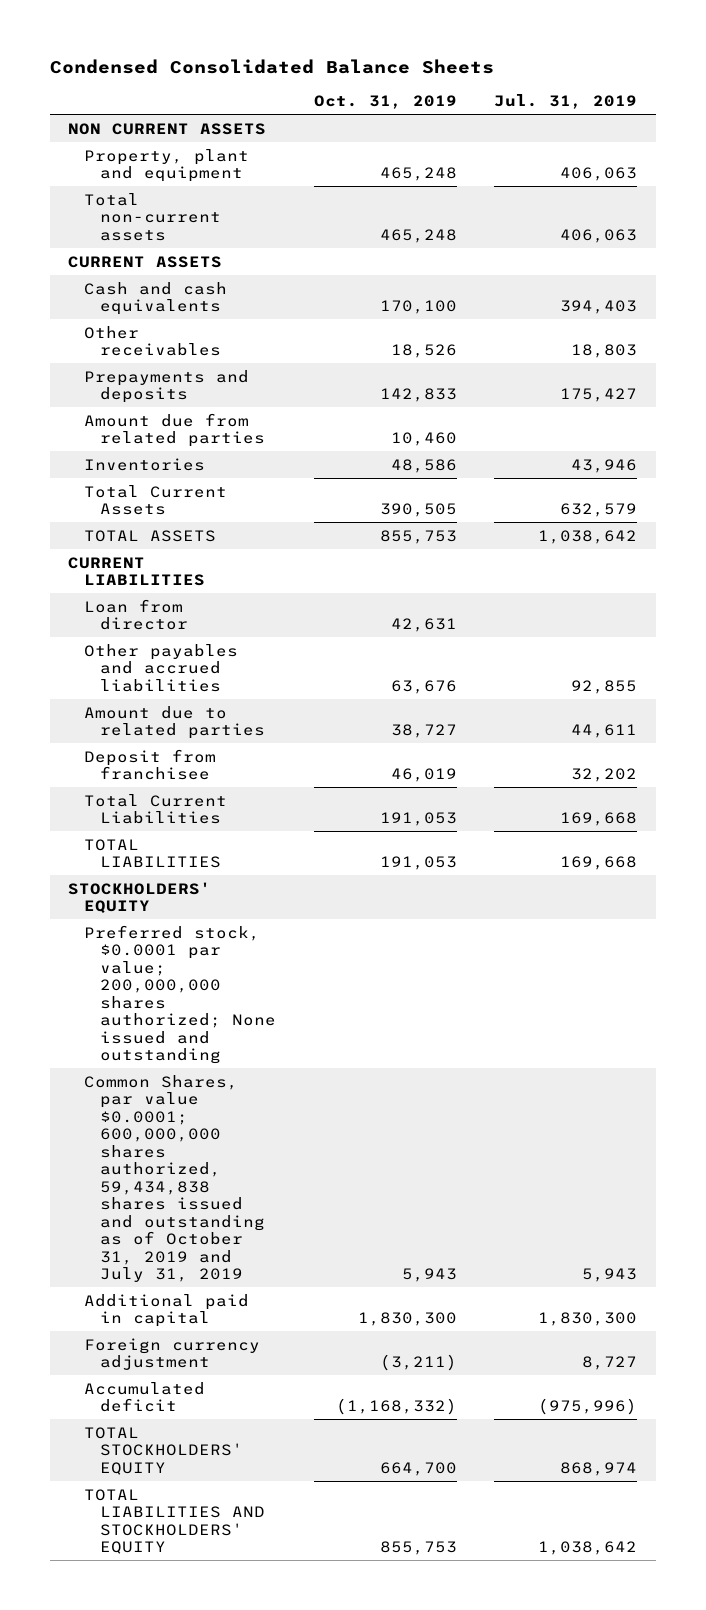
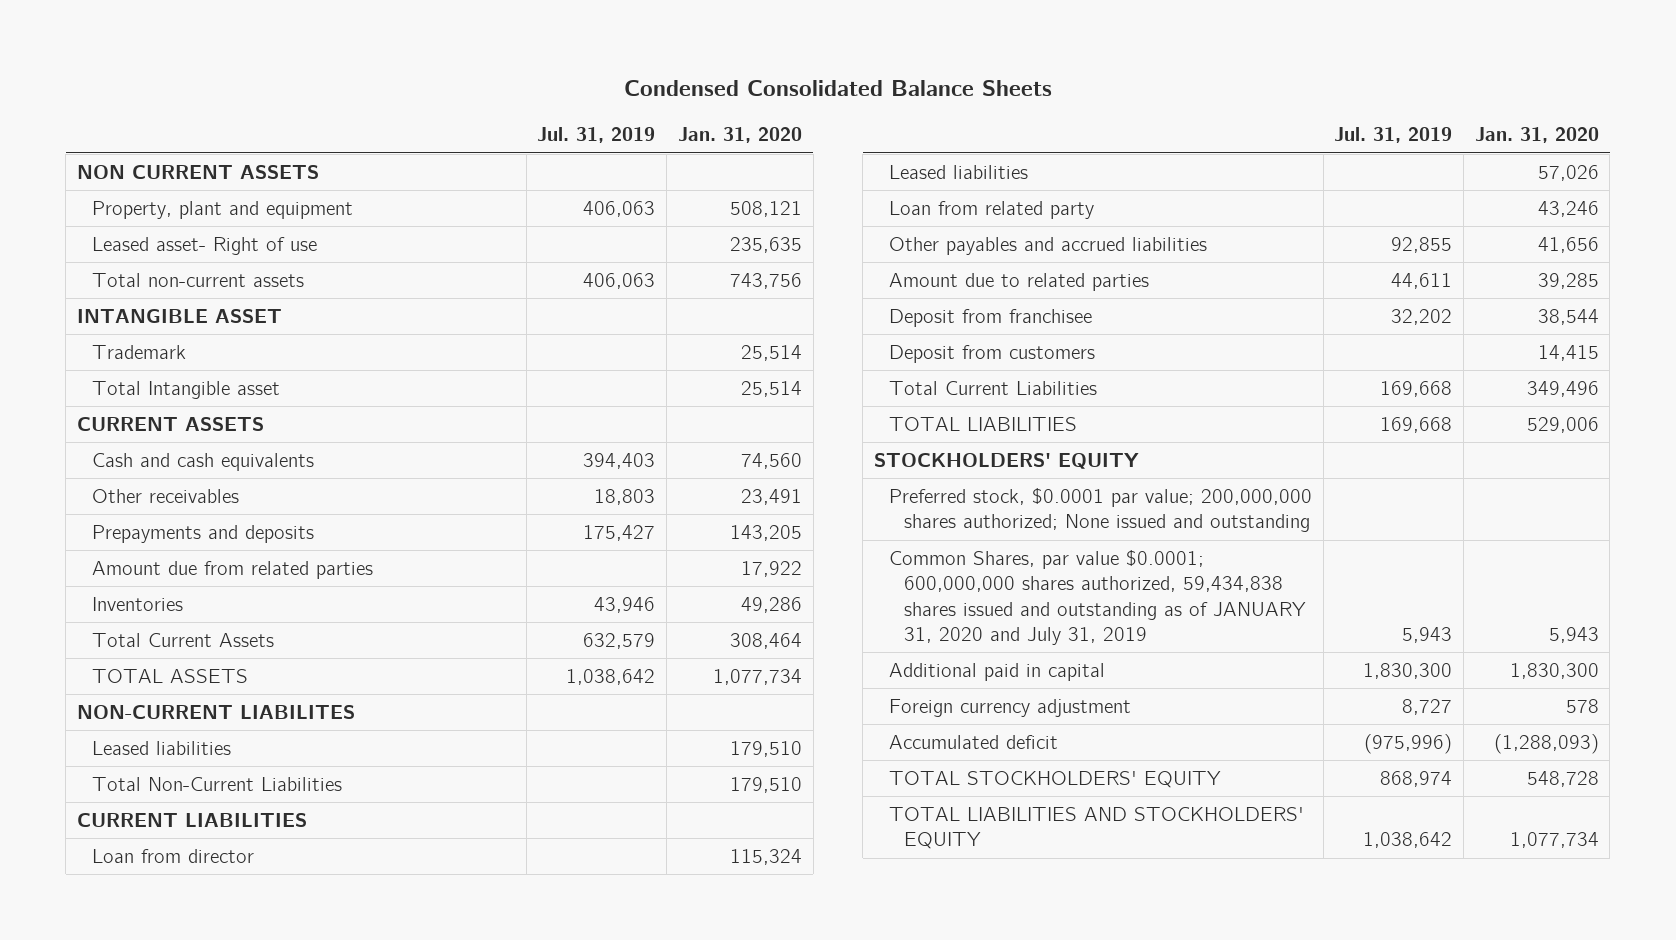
- | Oct. 31, 2019 | Jul. 31, 2019
+ | Jul. 31, 2019 | Jan. 31, 2020
+ Leased asset- Right of use | | 235,635
+ INTANGIBLE ASSET
+ Trademark | | 25,514
+ Total Intangible asset | | 25,514
+ NON-CURRENT LIABILITES
+ Leased liabilities | | 179,510
+ Total Non-Current Liabilities | | 179,510
+ Leased liabilities | | 57,026
+ Loan from related party | | 43,246
+ Deposit from customers | | 14,415
- Common Shares, par value $0.0001; 600,000,000 shares authorized, 59,434,838 shares issued and outstanding as of October 31, 2019 and July 31, 2019 | 5,943 | 5,943
+ Common Shares, par value $0.0001; 600,000,000 shares authorized, 59,434,838 shares issued and outstanding as of JANUARY 31, 2020 and July 31, 2019 | 5,943 | 5,943

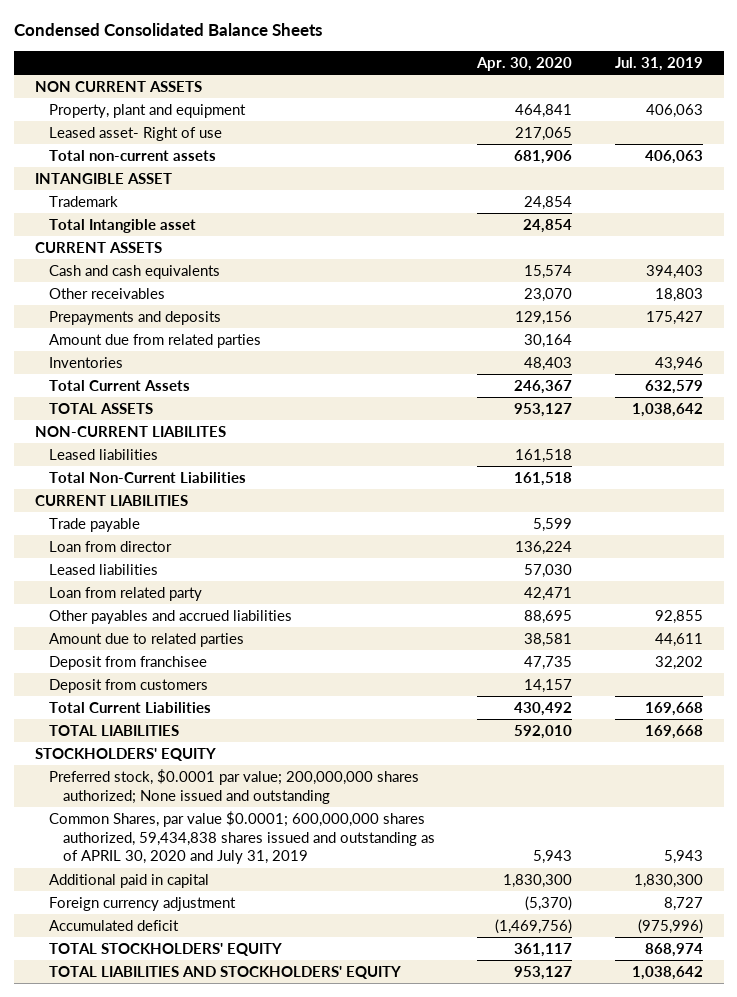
- | Jul. 31, 2019 | Jan. 31, 2020
+ | Apr. 30, 2020 | Jul. 31, 2019
+ Trade payable | 5,599 |
- Common Shares, par value $0.0001; 600,000,000 shares authorized, 59,434,838 shares issued and outstanding as of JANUARY 31, 2020 and July 31, 2019 | 5,943 | 5,943
+ Common Shares, par value $0.0001; 600,000,000 shares authorized, 59,434,838 shares issued and outstanding as of APRIL 30, 2020 and July 31, 2019 | 5,943 | 5,943

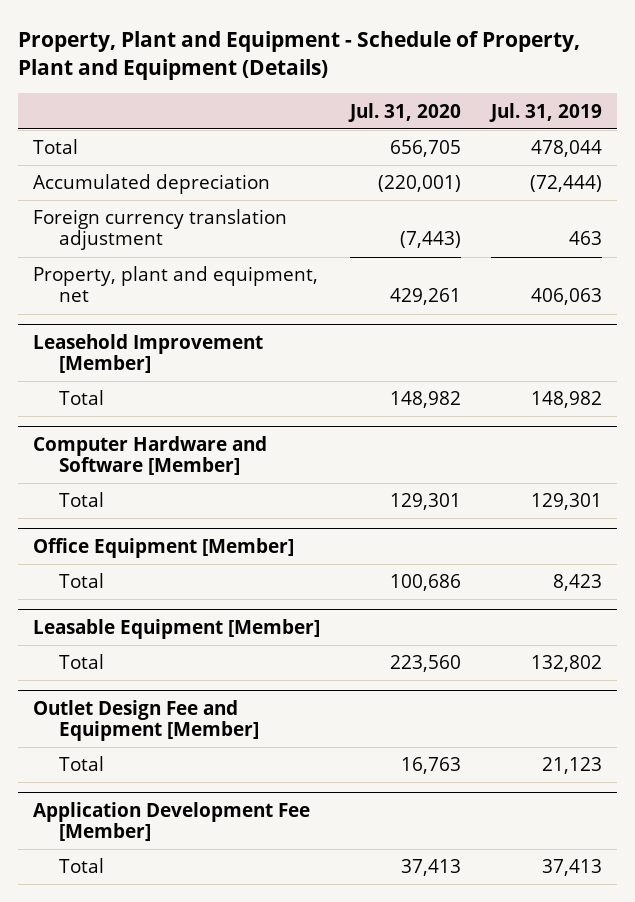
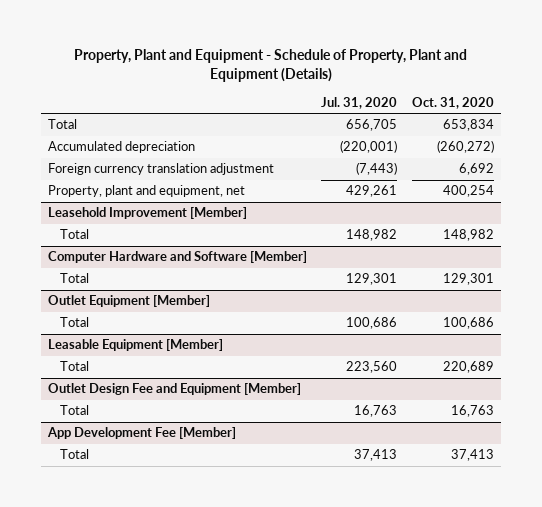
- | Jul. 31, 2020 | Jul. 31, 2019
+ | Jul. 31, 2020 | Oct. 31, 2020
- Office Equipment [Member]
+ Outlet Equipment [Member]
- Application Development Fee [Member]
+ App Development Fee [Member]

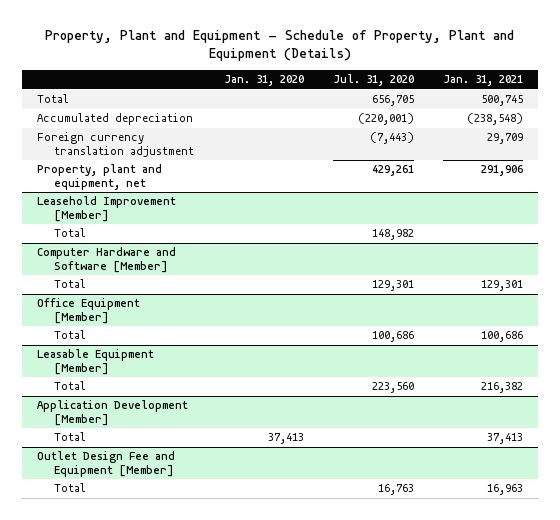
- | Jul. 31, 2020 | Oct. 31, 2020
+ | Jan. 31, 2020 | Jul. 31, 2020 | Jan. 31, 2021
- Outlet Equipment [Member]
+ Office Equipment [Member]
+ Application Development [Member]
+ Total | 37,413 | | 37,413
- App Development Fee [Member]
- Total | 37,413 | 37,413

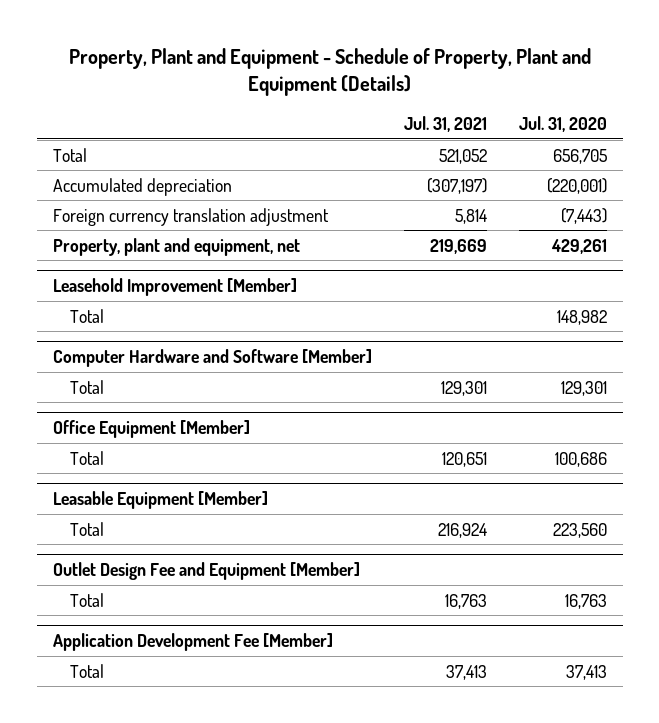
- | Jan. 31, 2020 | Jul. 31, 2020 | Jan. 31, 2021
+ | Jul. 31, 2021 | Jul. 31, 2020
- Application Development [Member]
- Total | 37,413 | | 37,413
+ Application Development Fee [Member]
+ Total | 37,413 | 37,413

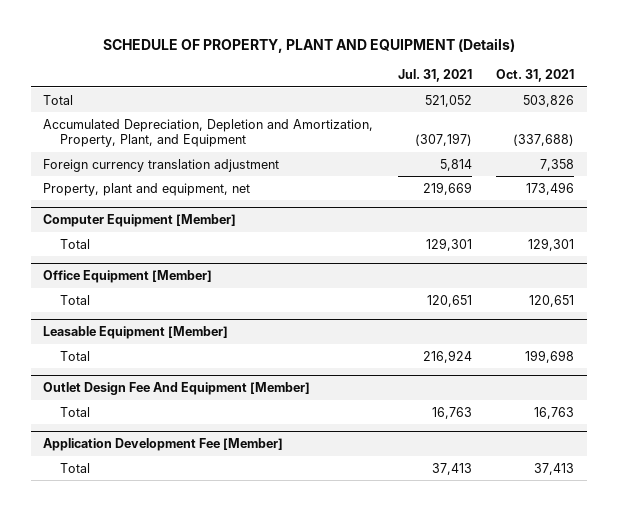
- Property, Plant and Equipment - Schedule of Property, Plant and Equipment (Details)
+ SCHEDULE OF PROPERTY, PLANT AND EQUIPMENT (Details)
- | Jul. 31, 2021 | Jul. 31, 2020
+ | Jul. 31, 2021 | Oct. 31, 2021
- Accumulated depreciation | (307,197) | (220,001)
+ Accumulated Depreciation, Depletion and Amortization, Property, Plant, and Equipment | (307,197) | (337,688)
- Leasehold Improvement [Member]
- Total | | 148,982
- Computer Hardware and Software [Member]
+ Computer Equipment [Member]
- Outlet Design Fee and Equipment [Member]
+ Outlet Design Fee And Equipment [Member]

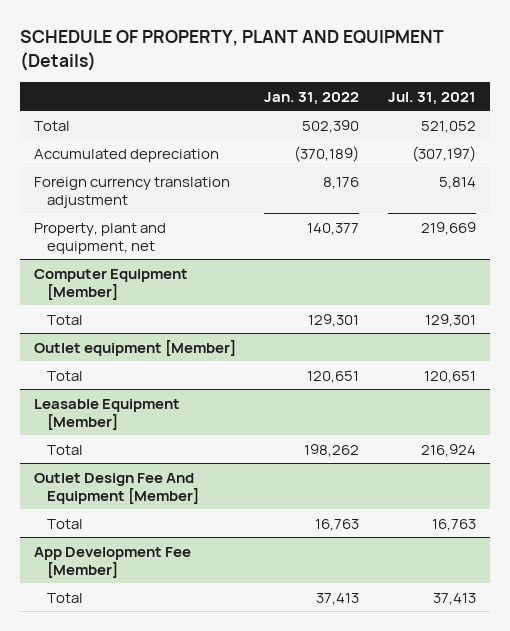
- | Jul. 31, 2021 | Oct. 31, 2021
+ | Jan. 31, 2022 | Jul. 31, 2021
- Accumulated Depreciation, Depletion and Amortization, Property, Plant, and Equipment | (307,197) | (337,688)
+ Accumulated depreciation | (370,189) | (307,197)
- Office Equipment [Member]
+ Outlet equipment [Member]
- Application Development Fee [Member]
+ App Development Fee [Member]

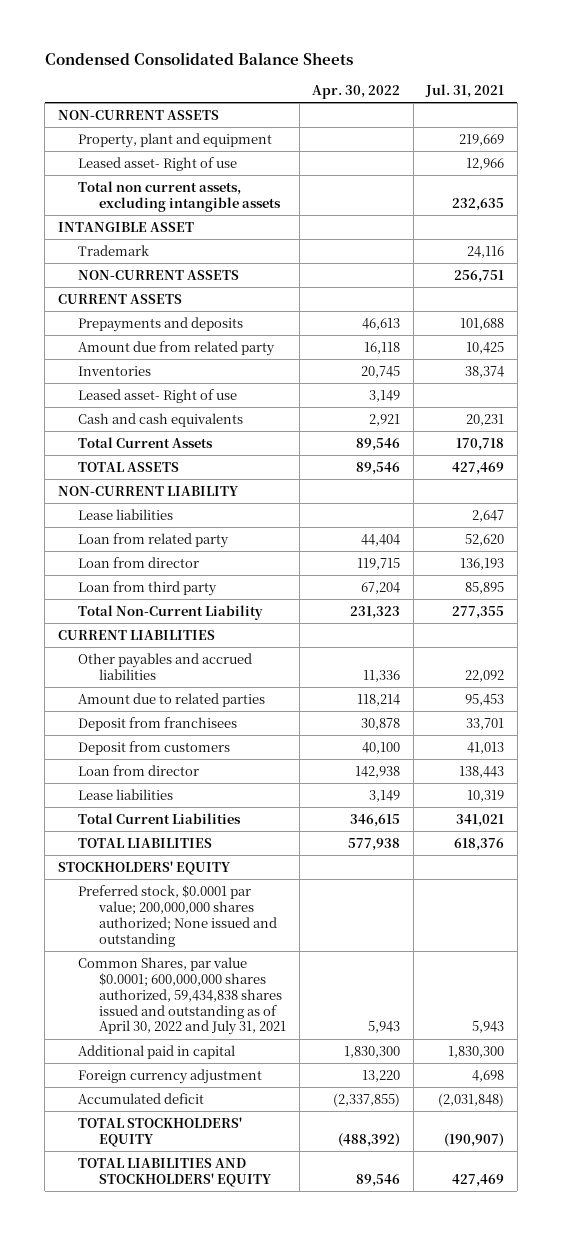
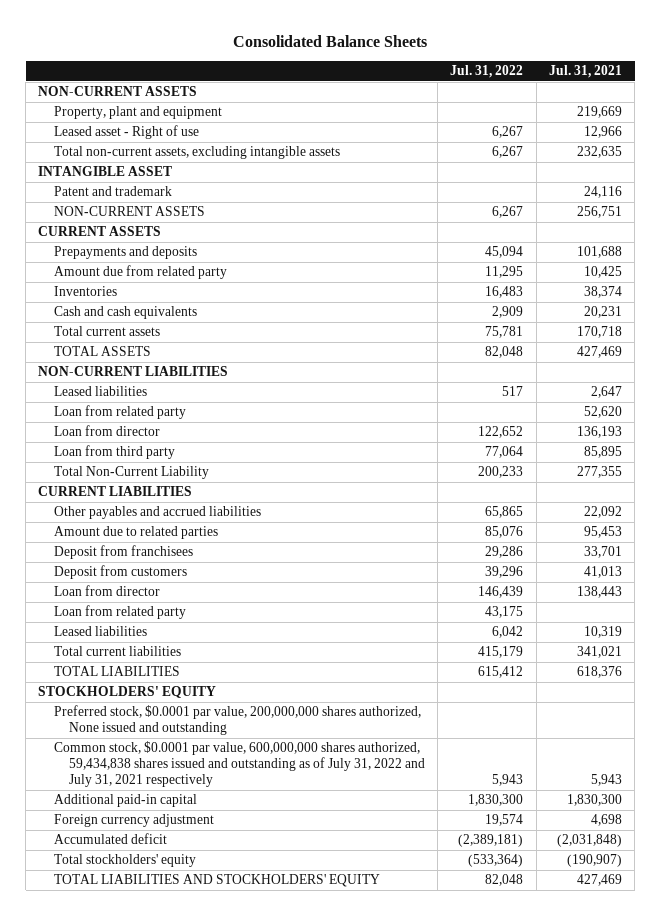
- Condensed Consolidated Balance Sheets
+ Consolidated Balance Sheets
- | Apr. 30, 2022 | Jul. 31, 2021
+ | Jul. 31, 2022 | Jul. 31, 2021
- Leased asset- Right of use | | 12,966
- Total non current assets, excluding intangible assets | | 232,635
+ Leased asset - Right of use | 6,267 | 12,966
+ Total non-current assets, excluding intangible assets | 6,267 | 232,635
- Trademark | | 24,116
+ Patent and trademark | | 24,116
- Leased asset- Right of use | 3,149 |
- Total Current Assets | 89,546 | 170,718
+ Total current assets | 75,781 | 170,718
- NON-CURRENT LIABILITY
- Lease liabilities | | 2,647
+ NON-CURRENT LIABILITIES
+ Leased liabilities | 517 | 2,647
- Lease liabilities | 3,149 | 10,319
- Total Current Liabilities | 346,615 | 341,021
+ Loan from related party | 43,175 |
+ Leased liabilities | 6,042 | 10,319
+ Total current liabilities | 415,179 | 341,021
- Preferred stock, $0.0001 par value; 200,000,000 shares authorized; None issued and outstanding
- Common Shares, par value $0.0001; 600,000,000 shares authorized, 59,434,838 shares issued and outstanding as of April 30, 2022 and July 31, 2021 | 5,943 | 5,943
- Additional paid in capital | 1,830,300 | 1,830,300
+ Preferred stock, $0.0001 par value, 200,000,000 shares authorized, None issued and outstanding
+ Common stock, $0.0001 par value, 600,000,000 shares authorized, 59,434,838 shares issued and outstanding as of July 31, 2022 and July 31, 2021 respectively | 5,943 | 5,943
+ Additional paid-in capital | 1,830,300 | 1,830,300
- TOTAL STOCKHOLDERS' EQUITY | (488,392) | (190,907)
+ Total stockholders' equity | (533,364) | (190,907)

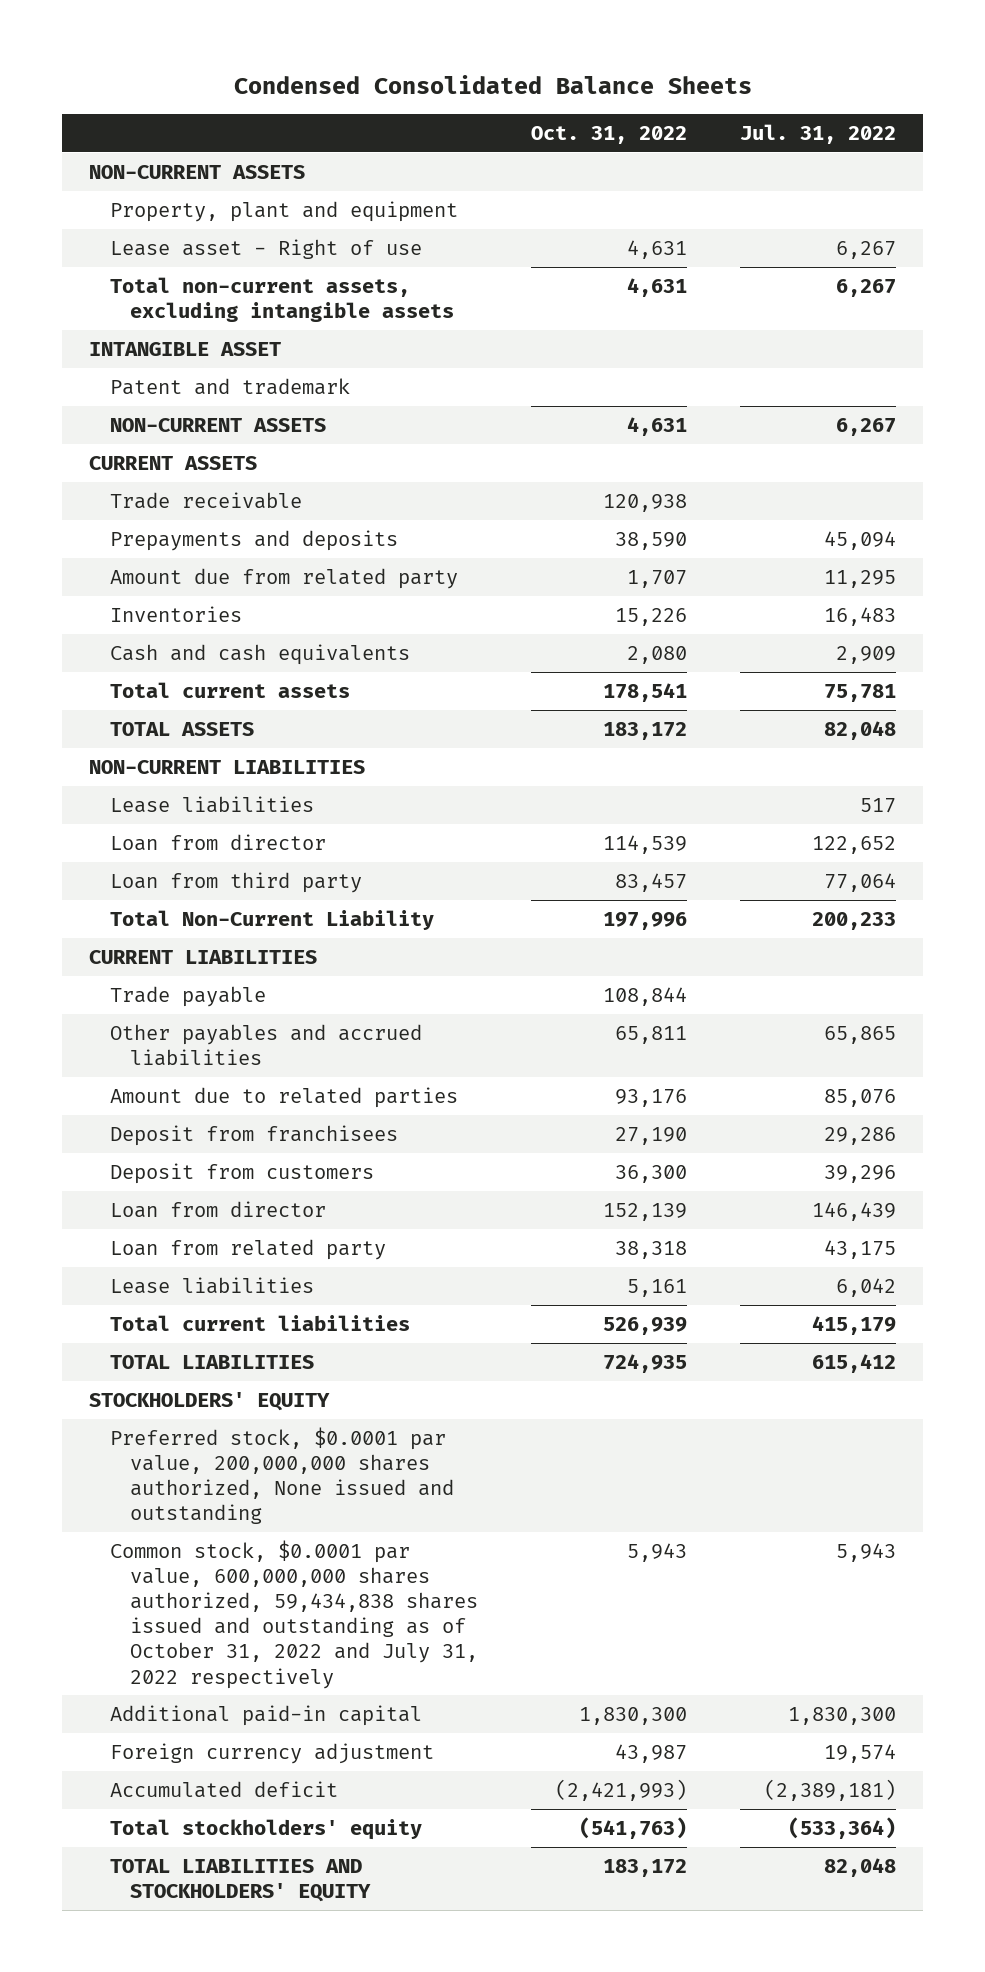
- Consolidated Balance Sheets
+ Condensed Consolidated Balance Sheets
- | Jul. 31, 2022 | Jul. 31, 2021
+ | Oct. 31, 2022 | Jul. 31, 2022
- Leased asset - Right of use | 6,267 | 12,966
+ Lease asset - Right of use | 4,631 | 6,267
+ Trade receivable | 120,938 |
- Leased liabilities | 517 | 2,647
- Loan from related party | | 52,620
+ Lease liabilities | | 517
+ Trade payable | 108,844 |
- Leased liabilities | 6,042 | 10,319
+ Lease liabilities | 5,161 | 6,042
- Common stock, $0.0001 par value, 600,000,000 shares authorized, 59,434,838 shares issued and outstanding as of July 31, 2022 and July 31, 2021 respectively | 5,943 | 5,943
+ Common stock, $0.0001 par value, 600,000,000 shares authorized, 59,434,838 shares issued and outstanding as of October 31, 2022 and July 31, 2022 respectively | 5,943 | 5,943

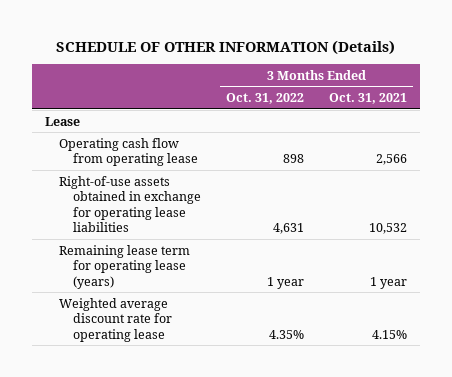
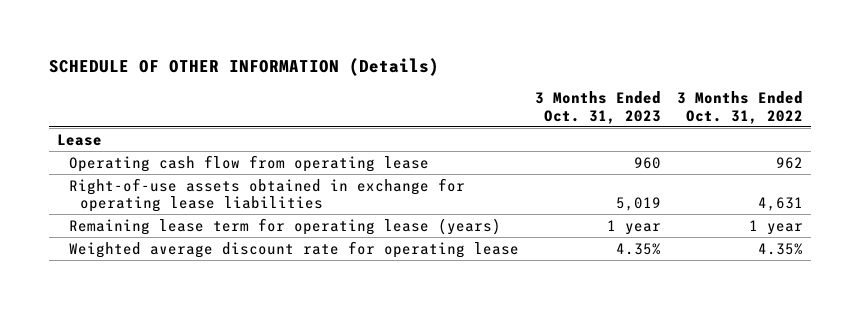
- | 3 Months Ended Oct. 31, 2022 | 3 Months Ended Oct. 31, 2021
+ | 3 Months Ended Oct. 31, 2023 | 3 Months Ended Oct. 31, 2022
- Operating cash flow from operating lease | 898 | 2,566
+ Operating cash flow from operating lease | 960 | 962

